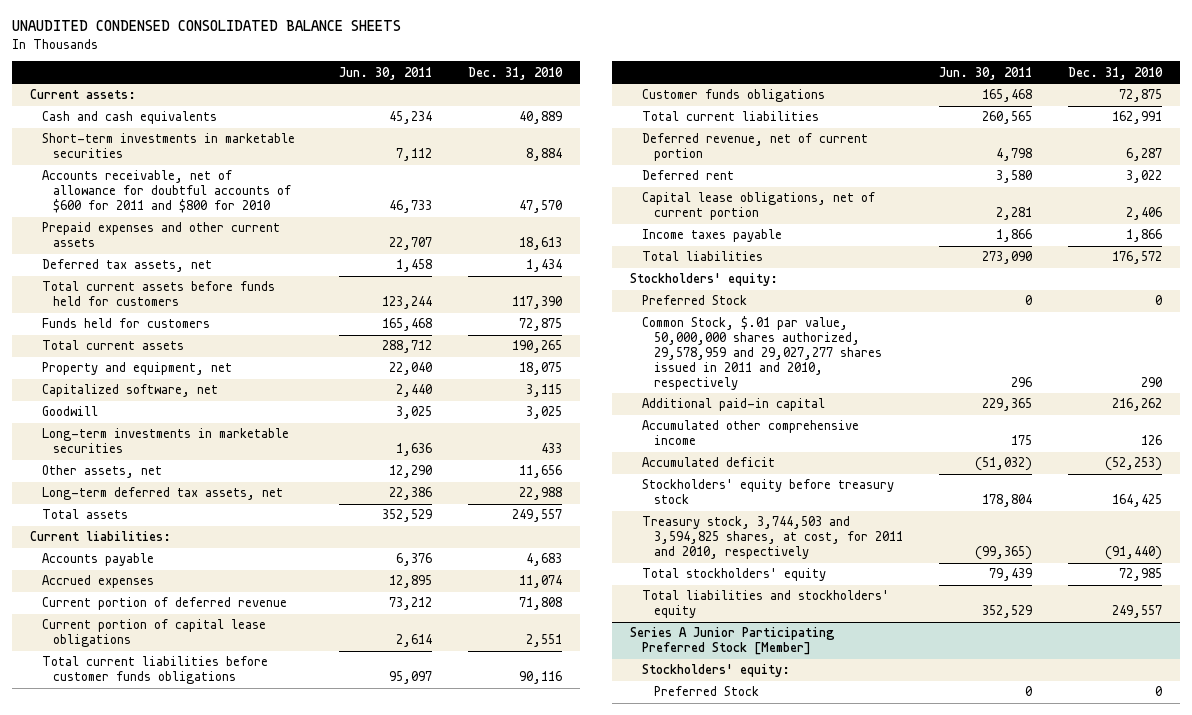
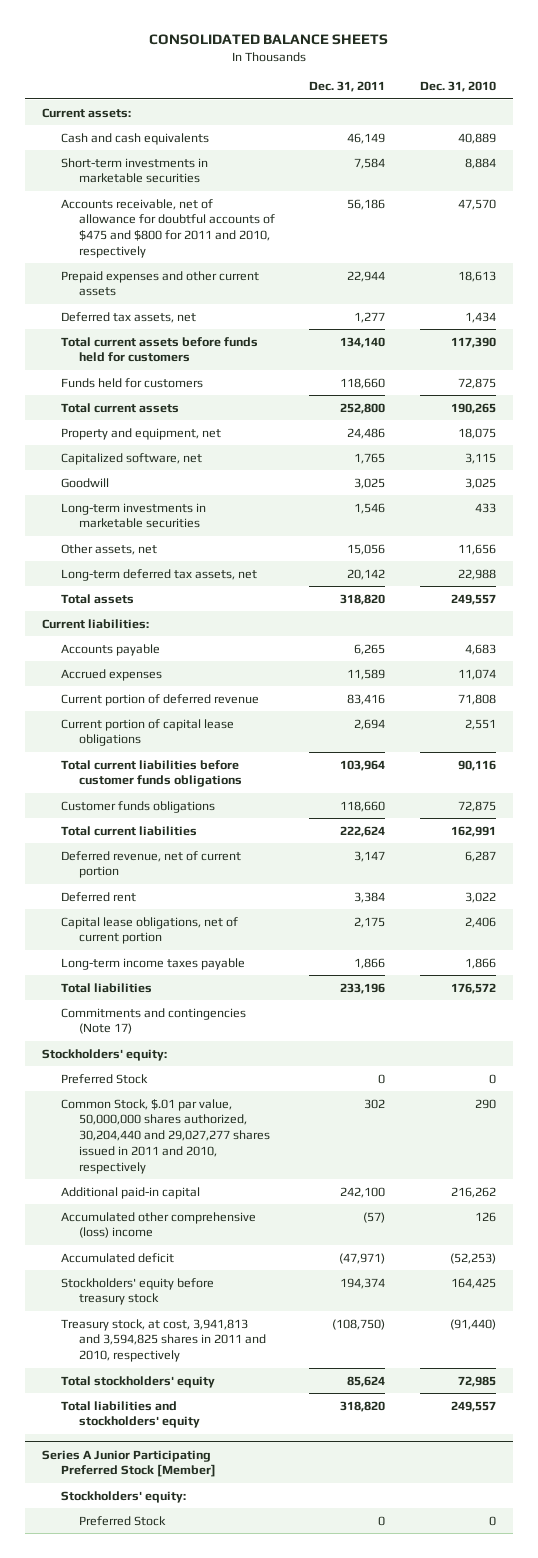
- UNAUDITED CONDENSED CONSOLIDATED BALANCE SHEETS
+ CONSOLIDATED BALANCE SHEETS
- | Jun. 30, 2011 | Dec. 31, 2010
+ | Dec. 31, 2011 | Dec. 31, 2010
- Accounts receivable, net of allowance for doubtful accounts of $600 for 2011 and $800 for 2010 | 46,733 | 47,570
+ Accounts receivable, net of allowance for doubtful accounts of $475 and $800 for 2011 and 2010, respectively | 56,186 | 47,570
- Income taxes payable | 1,866 | 1,866
+ Long-term income taxes payable | 1,866 | 1,866
+ Commitments and contingencies (Note 17)
- Common Stock, $.01 par value, 50,000,000 shares authorized, 29,578,959 and 29,027,277 shares issued in 2011 and 2010, respectively | 296 | 290
+ Common Stock, $.01 par value, 50,000,000 shares authorized, 30,204,440 and 29,027,277 shares issued in 2011 and 2010, respectively | 302 | 290
- Accumulated other comprehensive income | 175 | 126
+ Accumulated other comprehensive (loss) income | (57) | 126
- Treasury stock, 3,744,503 and 3,594,825 shares, at cost, for 2011 and 2010, respectively | (99,365) | (91,440)
+ Treasury stock, at cost, 3,941,813 and 3,594,825 shares in 2011 and 2010, respectively | (108,750) | (91,440)

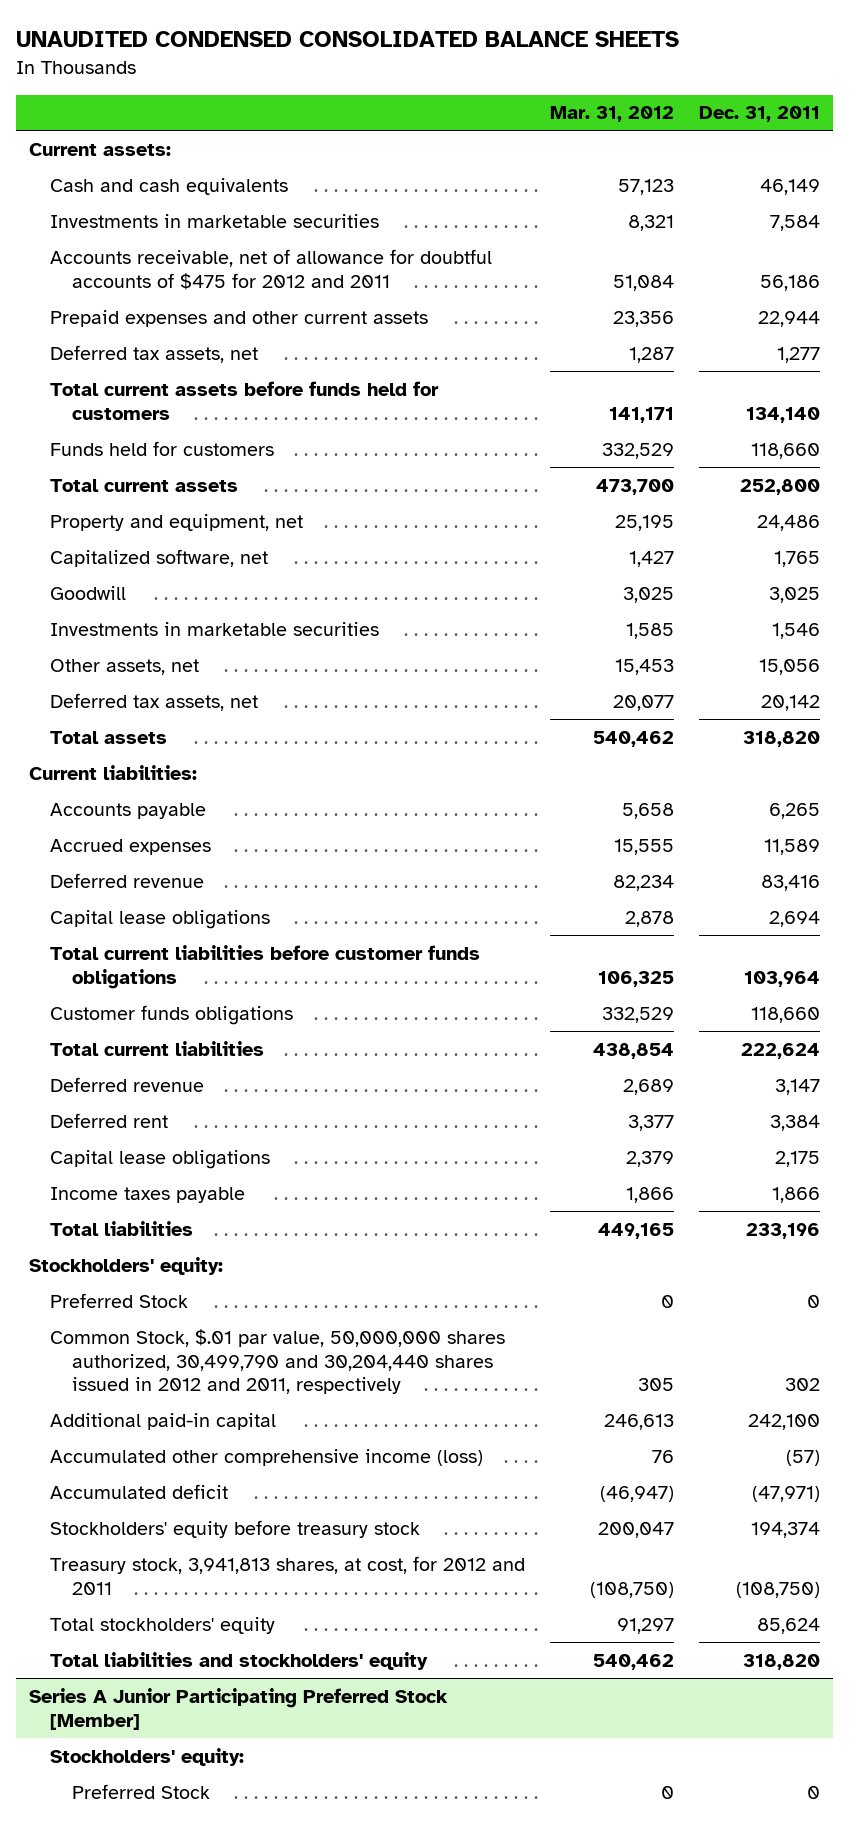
- CONSOLIDATED BALANCE SHEETS
+ UNAUDITED CONDENSED CONSOLIDATED BALANCE SHEETS
- | Dec. 31, 2011 | Dec. 31, 2010
+ | Mar. 31, 2012 | Dec. 31, 2011
- Short-term investments in marketable securities | 7,584 | 8,884
- Accounts receivable, net of allowance for doubtful accounts of $475 and $800 for 2011 and 2010, respectively | 56,186 | 47,570
+ Investments in marketable securities | 8,321 | 7,584
+ Accounts receivable, net of allowance for doubtful accounts of $475 for 2012 and 2011 | 51,084 | 56,186
- Long-term investments in marketable securities | 1,546 | 433
+ Investments in marketable securities | 1,585 | 1,546
- Long-term deferred tax assets, net | 20,142 | 22,988
+ Deferred tax assets, net | 20,077 | 20,142
- Current portion of deferred revenue | 83,416 | 71,808
- Current portion of capital lease obligations | 2,694 | 2,551
+ Deferred revenue | 82,234 | 83,416
+ Capital lease obligations | 2,878 | 2,694
- Deferred revenue, net of current portion | 3,147 | 6,287
+ Deferred revenue | 2,689 | 3,147
- Capital lease obligations, net of current portion | 2,175 | 2,406
- Long-term income taxes payable | 1,866 | 1,866
+ Capital lease obligations | 2,379 | 2,175
+ Income taxes payable | 1,866 | 1,866
- Commitments and contingencies (Note 17)
- Common Stock, $.01 par value, 50,000,000 shares authorized, 30,204,440 and 29,027,277 shares issued in 2011 and 2010, respectively | 302 | 290
+ Common Stock, $.01 par value, 50,000,000 shares authorized, 30,499,790 and 30,204,440 shares issued in 2012 and 2011, respectively | 305 | 302
- Accumulated other comprehensive (loss) income | (57) | 126
+ Accumulated other comprehensive income (loss) | 76 | (57)
- Treasury stock, at cost, 3,941,813 and 3,594,825 shares in 2011 and 2010, respectively | (108,750) | (91,440)
+ Treasury stock, 3,941,813 shares, at cost, for 2012 and 2011 | (108,750) | (108,750)

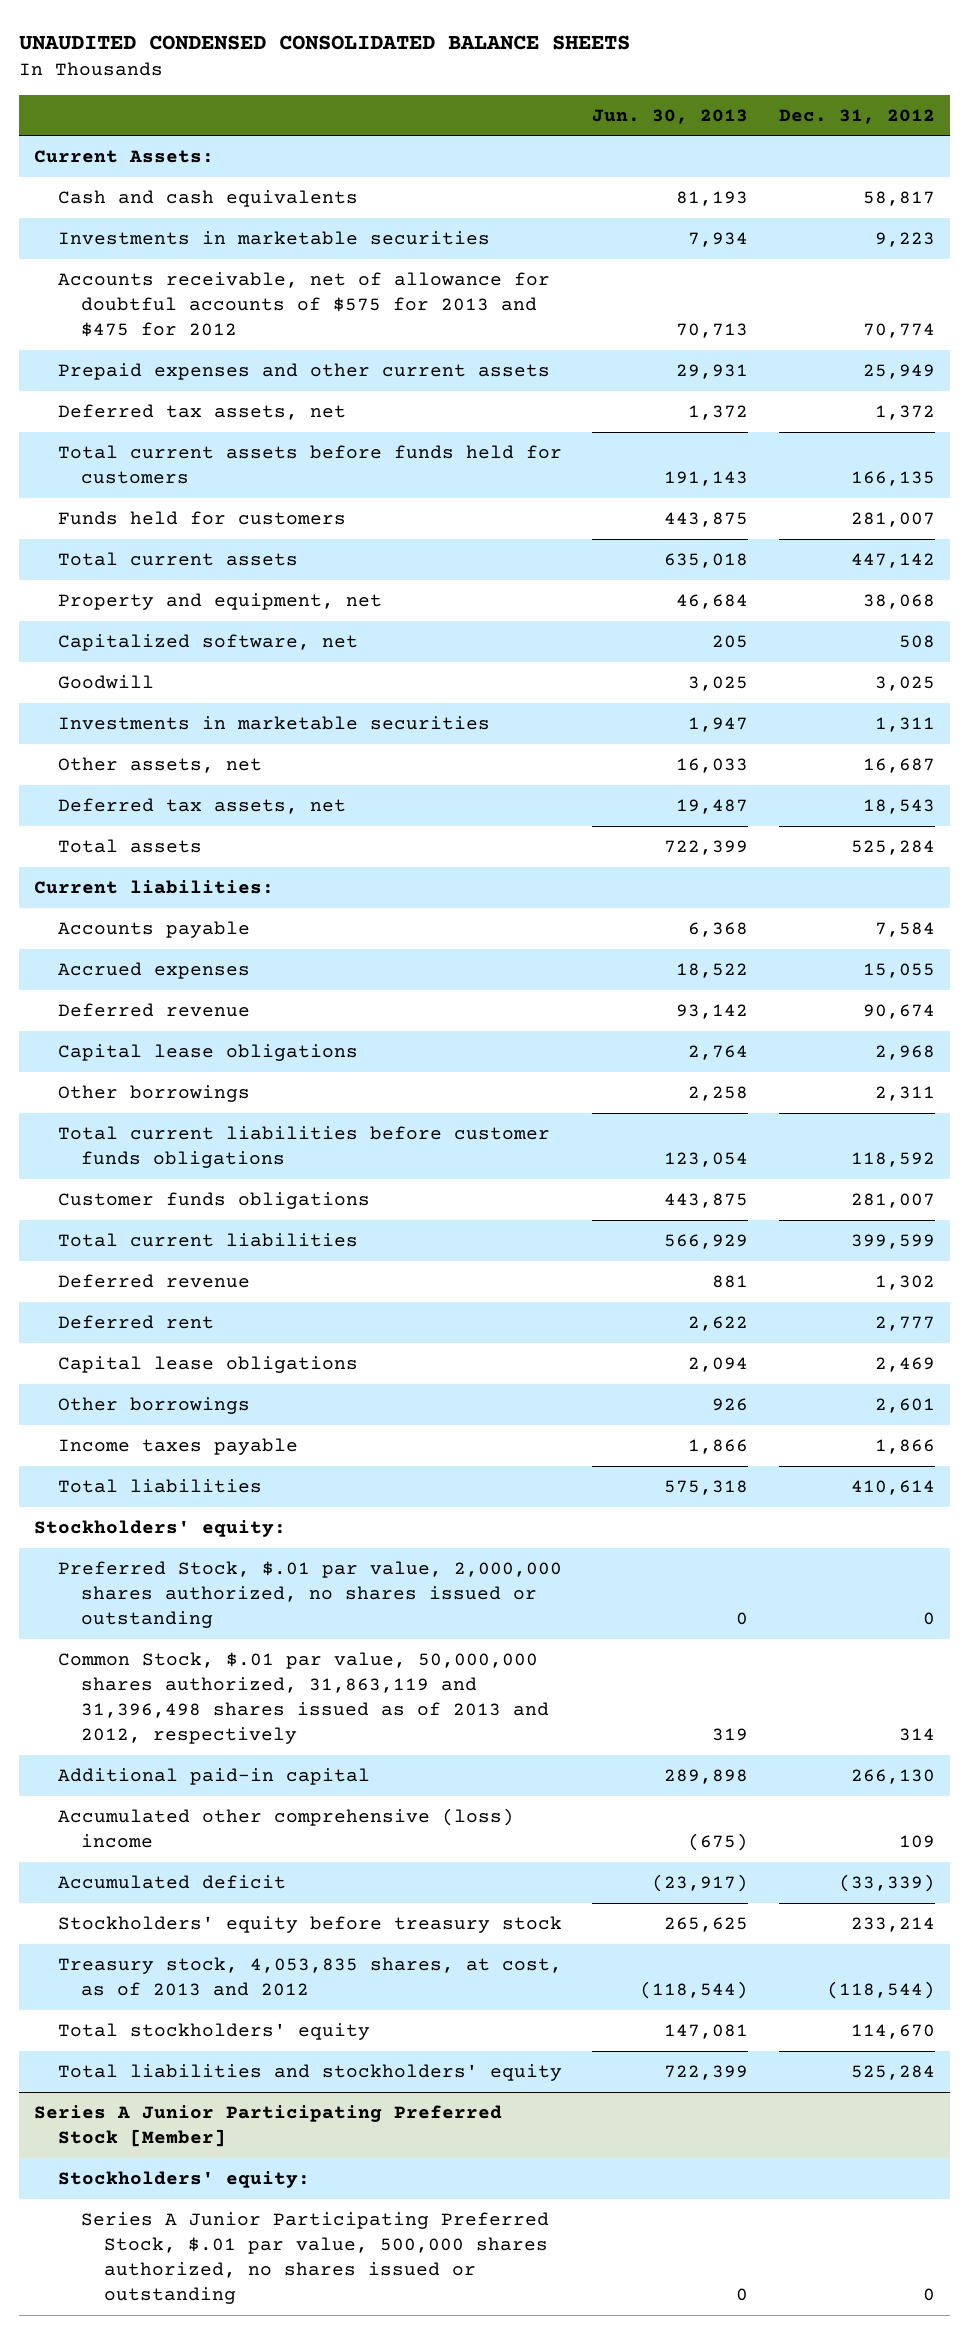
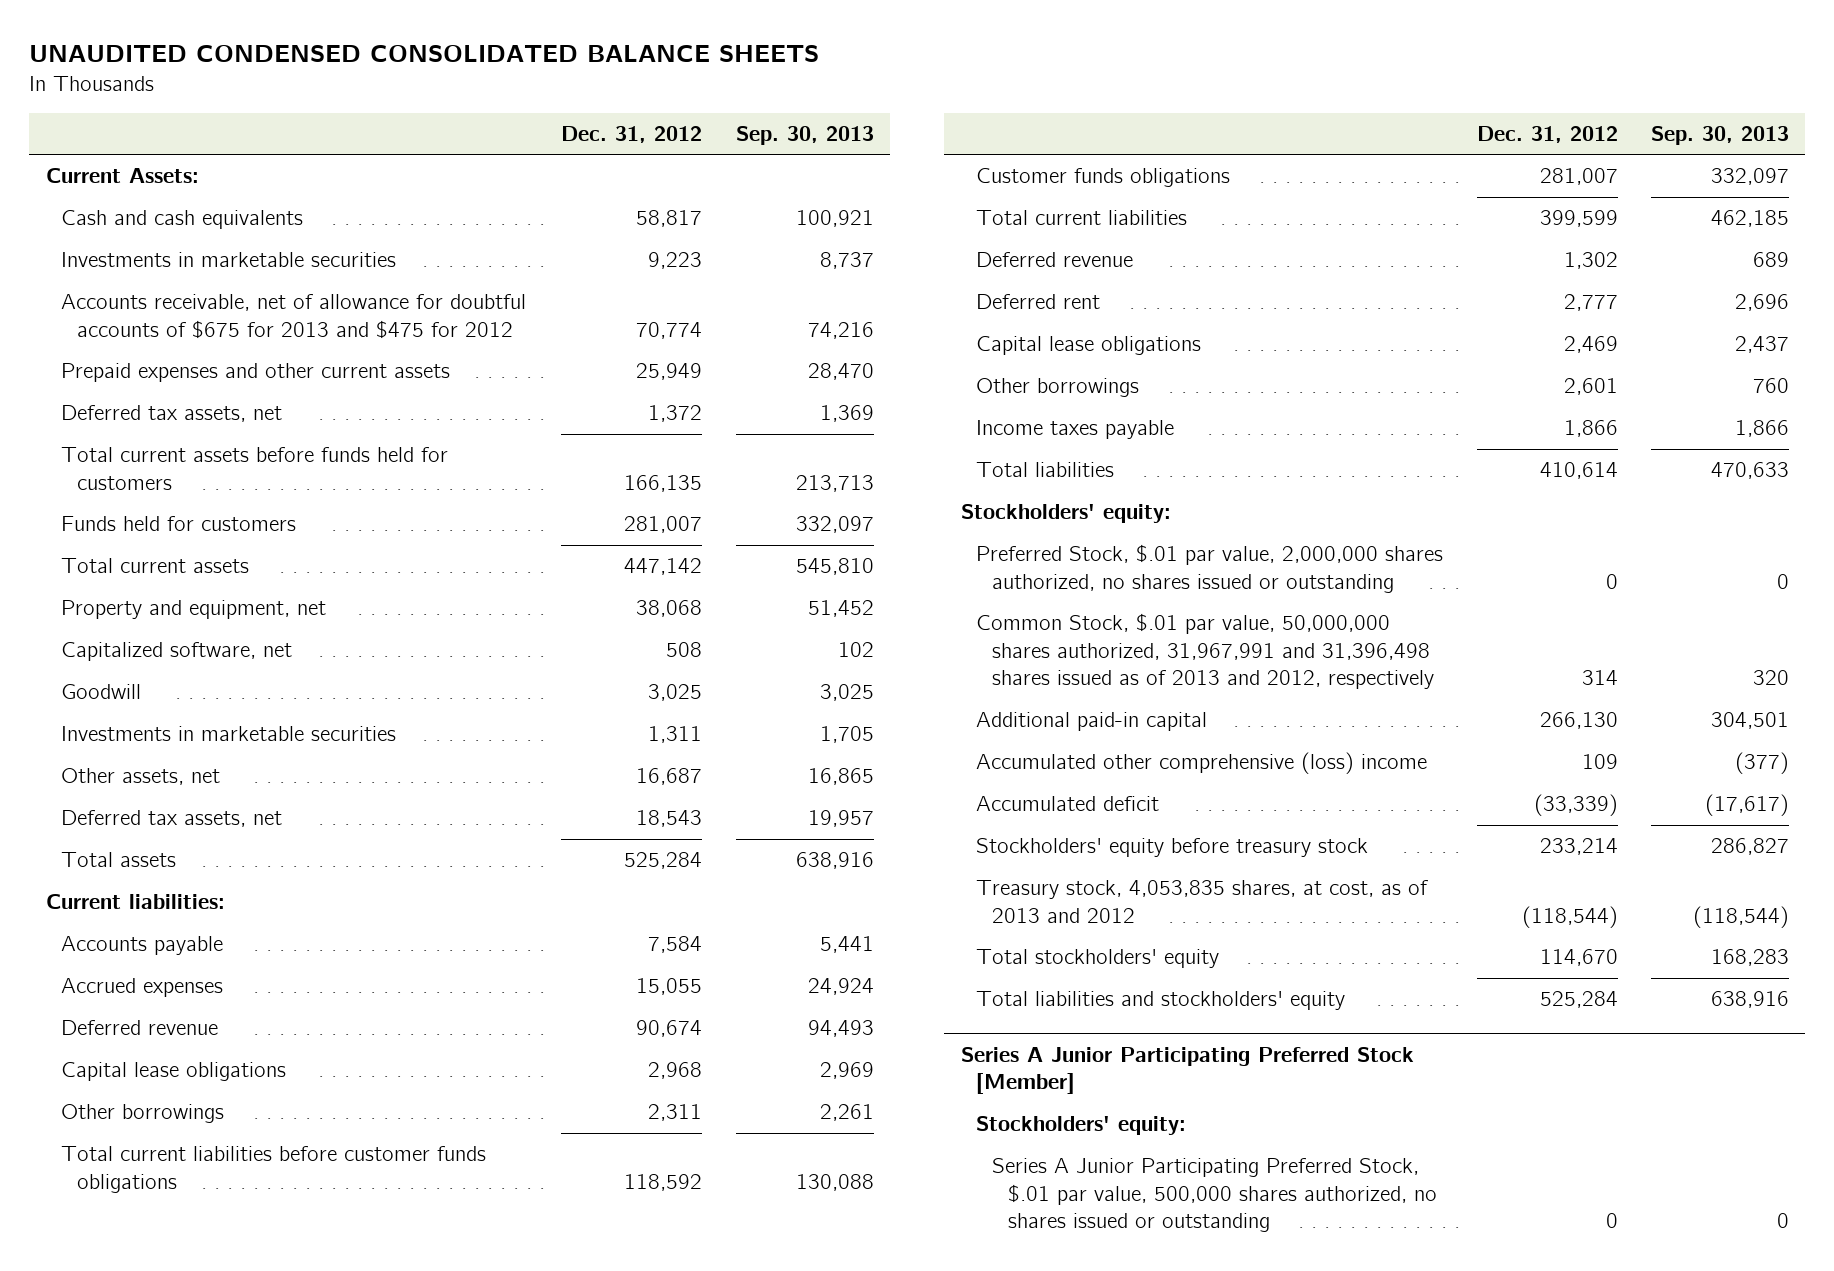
- | Jun. 30, 2013 | Dec. 31, 2012
+ | Dec. 31, 2012 | Sep. 30, 2013
- Accounts receivable, net of allowance for doubtful accounts of $575 for 2013 and $475 for 2012 | 70,713 | 70,774
+ Accounts receivable, net of allowance for doubtful accounts of $675 for 2013 and $475 for 2012 | 70,774 | 74,216
- Common Stock, $.01 par value, 50,000,000 shares authorized, 31,863,119 and 31,396,498 shares issued as of 2013 and 2012, respectively | 319 | 314
+ Common Stock, $.01 par value, 50,000,000 shares authorized, 31,967,991 and 31,396,498 shares issued as of 2013 and 2012, respectively | 314 | 320

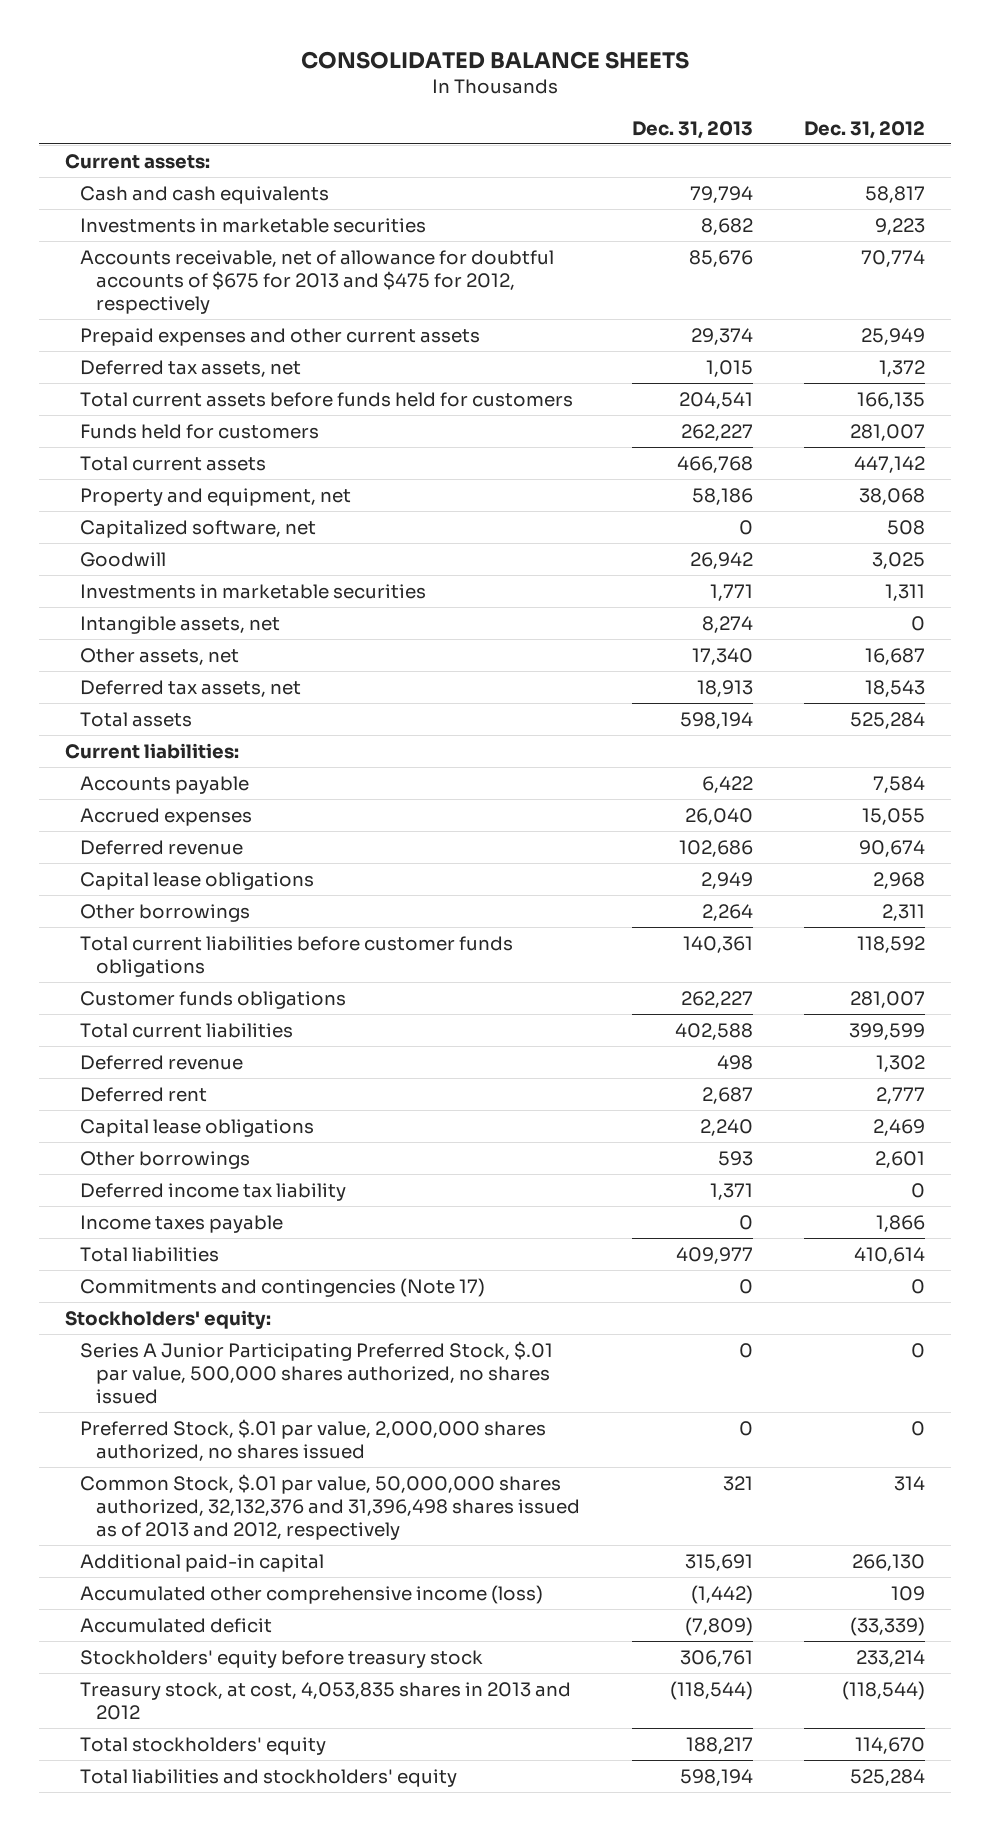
- UNAUDITED CONDENSED CONSOLIDATED BALANCE SHEETS
+ CONSOLIDATED BALANCE SHEETS
- | Dec. 31, 2012 | Sep. 30, 2013
+ | Dec. 31, 2013 | Dec. 31, 2012
- Current Assets:
+ Current assets:
- Accounts receivable, net of allowance for doubtful accounts of $675 for 2013 and $475 for 2012 | 70,774 | 74,216
+ Accounts receivable, net of allowance for doubtful accounts of $675 for 2013 and $475 for 2012, respectively | 85,676 | 70,774
+ Intangible assets, net | 8,274 | 0
+ Deferred income tax liability | 1,371 | 0
+ Commitments and contingencies (Note 17) | 0 | 0
- Preferred Stock, $.01 par value, 2,000,000 shares authorized, no shares issued or outstanding | 0 | 0
- Common Stock, $.01 par value, 50,000,000 shares authorized, 31,967,991 and 31,396,498 shares issued as of 2013 and 2012, respectively | 314 | 320
+ Series A Junior Participating Preferred Stock, $.01 par value, 500,000 shares authorized, no shares issued | 0 | 0
+ Preferred Stock, $.01 par value, 2,000,000 shares authorized, no shares issued | 0 | 0
+ Common Stock, $.01 par value, 50,000,000 shares authorized, 32,132,376 and 31,396,498 shares issued as of 2013 and 2012, respectively | 321 | 314
- Accumulated other comprehensive (loss) income | 109 | (377)
+ Accumulated other comprehensive income (loss) | (1,442) | 109
- Treasury stock, 4,053,835 shares, at cost, as of 2013 and 2012 | (118,544) | (118,544)
+ Treasury stock, at cost, 4,053,835 shares in 2013 and 2012 | (118,544) | (118,544)
- Series A Junior Participating Preferred Stock [Member]
- Stockholders' equity:
- Series A Junior Participating Preferred Stock, $.01 par value, 500,000 shares authorized, no shares issued or outstanding | 0 | 0

